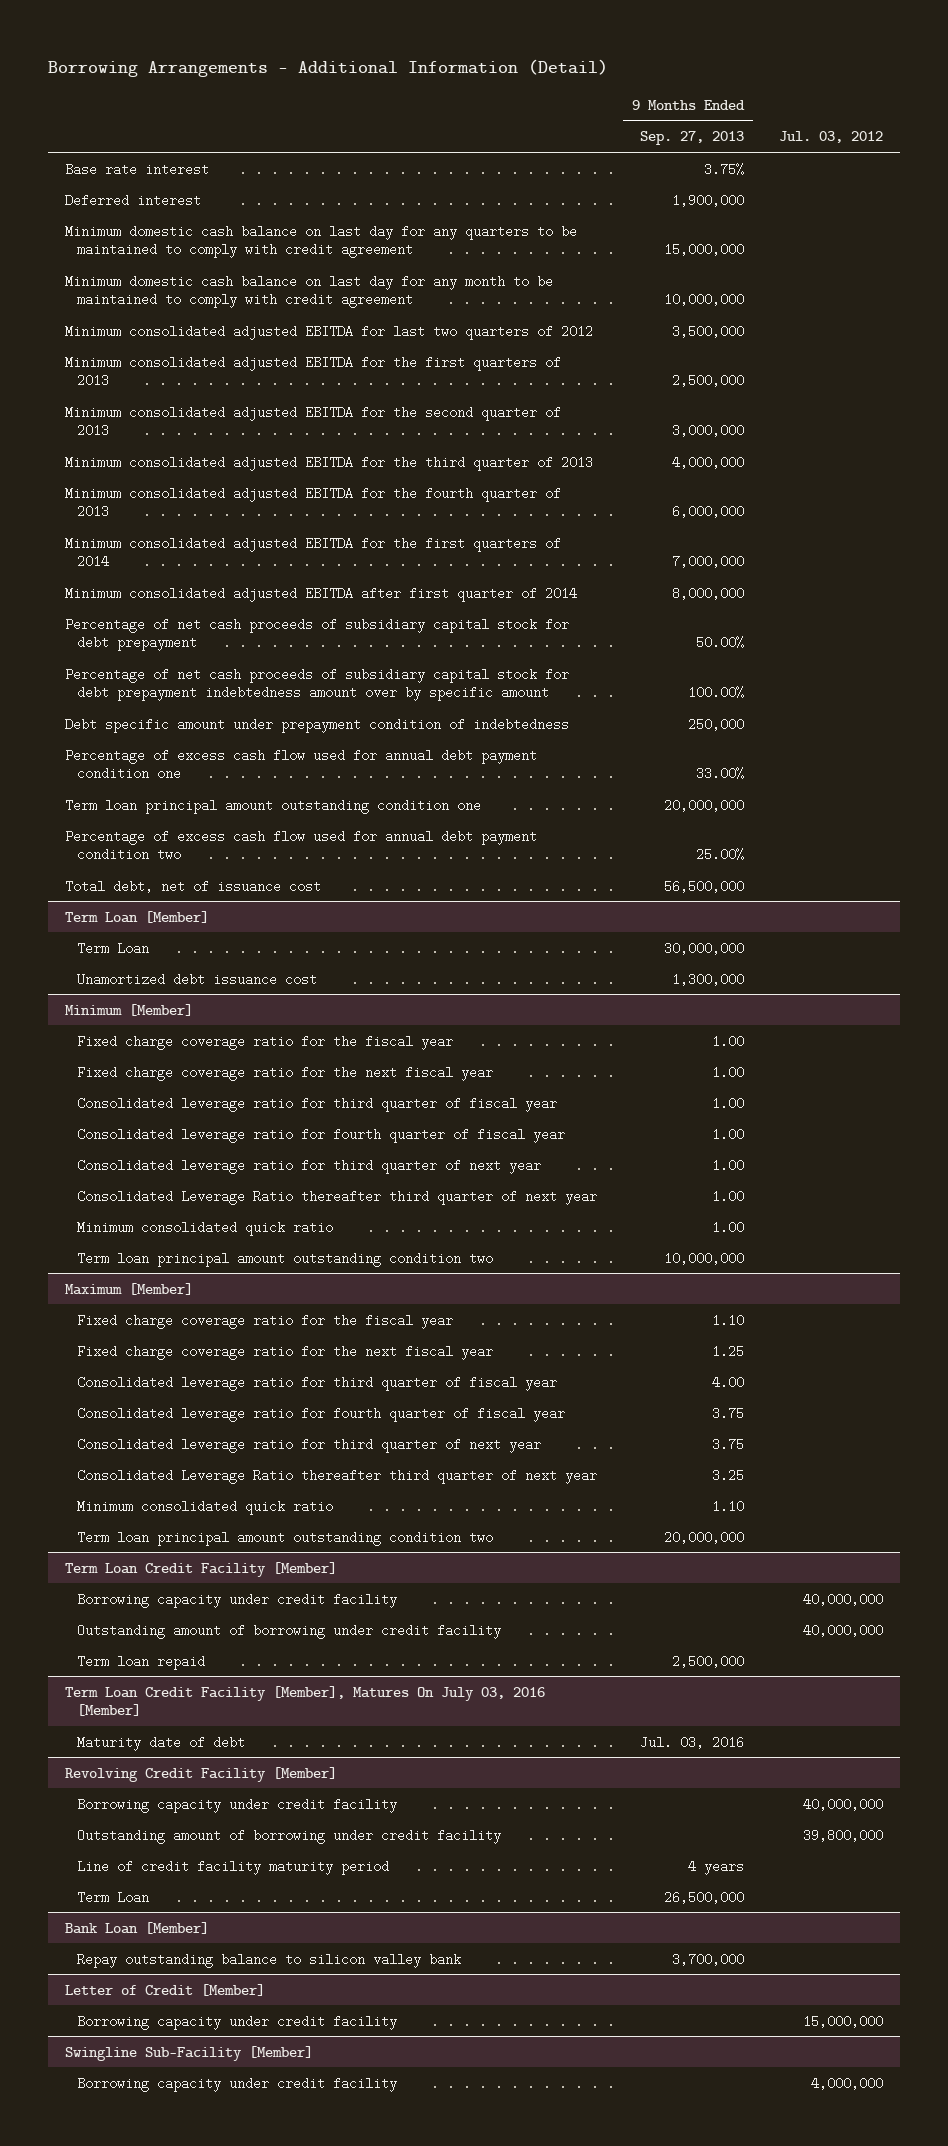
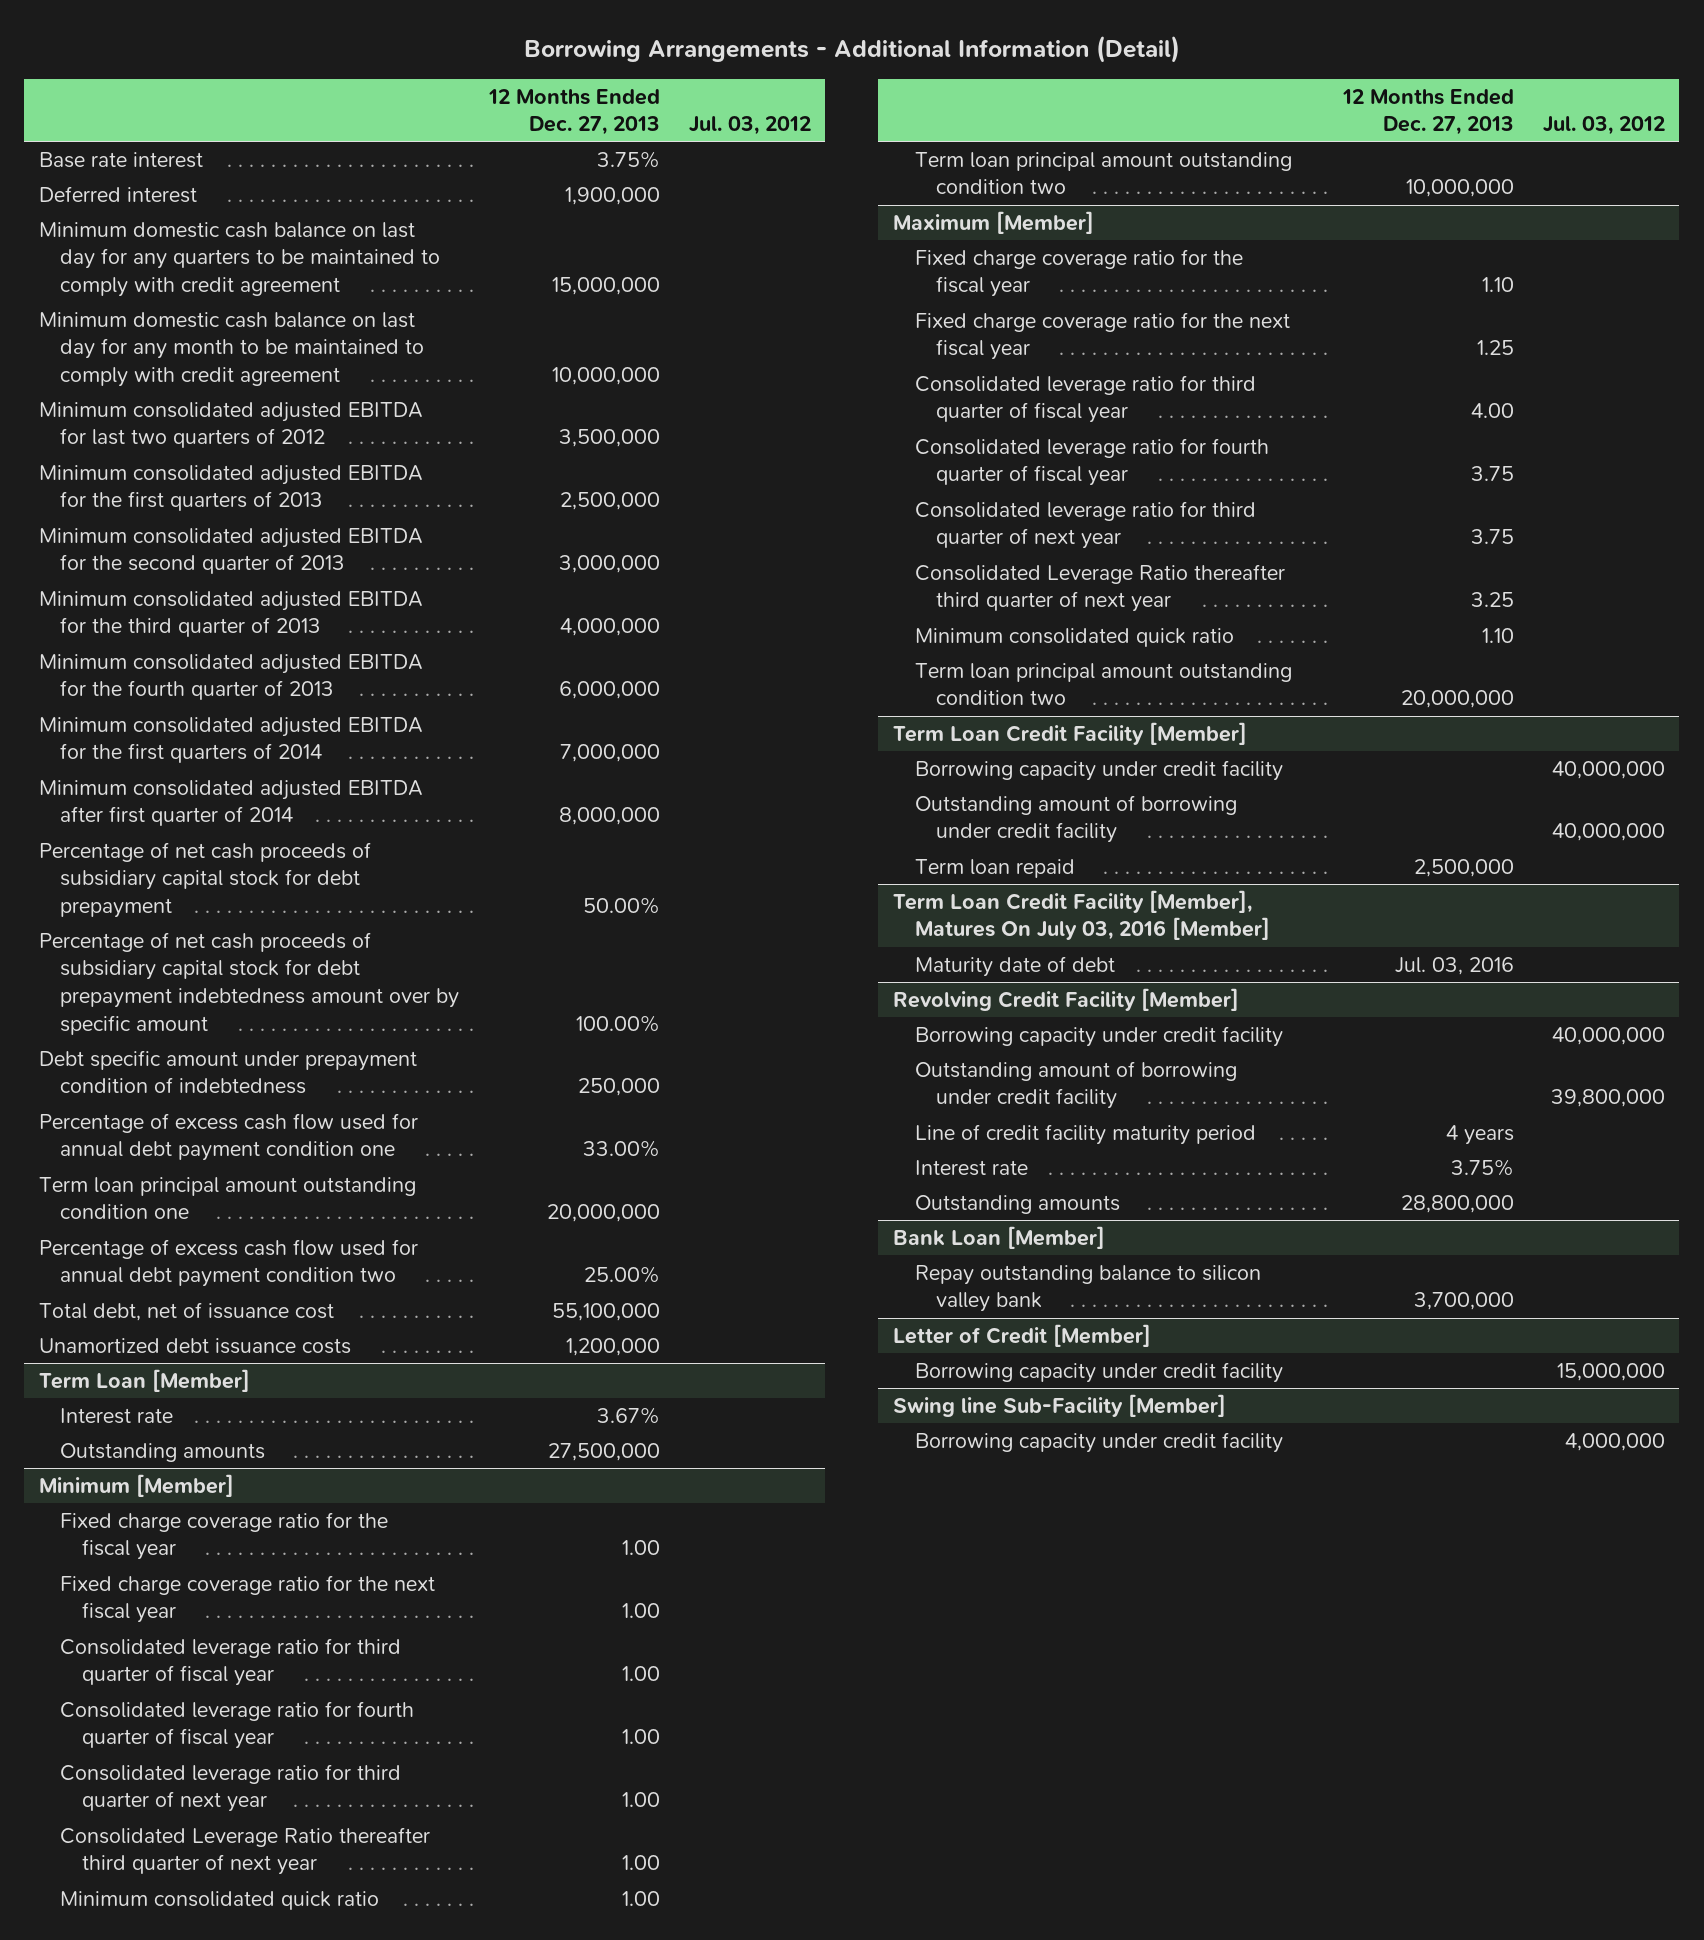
- | 9 Months Ended Sep. 27, 2013 | Jul. 03, 2012
+ | 12 Months Ended Dec. 27, 2013 | Jul. 03, 2012
+ Unamortized debt issuance costs | 1,200,000 |
@ Term Loan [Member]
- Term Loan | 30,000,000 |
- Unamortized debt issuance cost | 1,300,000 |
+ Interest rate | 3.67% |
+ Outstanding amounts | 27,500,000 |
@ Revolving Credit Facility [Member]
- Term Loan | 26,500,000 |
+ Interest rate | 3.75% |
+ Outstanding amounts | 28,800,000 |
- Swingline Sub-Facility [Member]
+ Swing line Sub-Facility [Member]

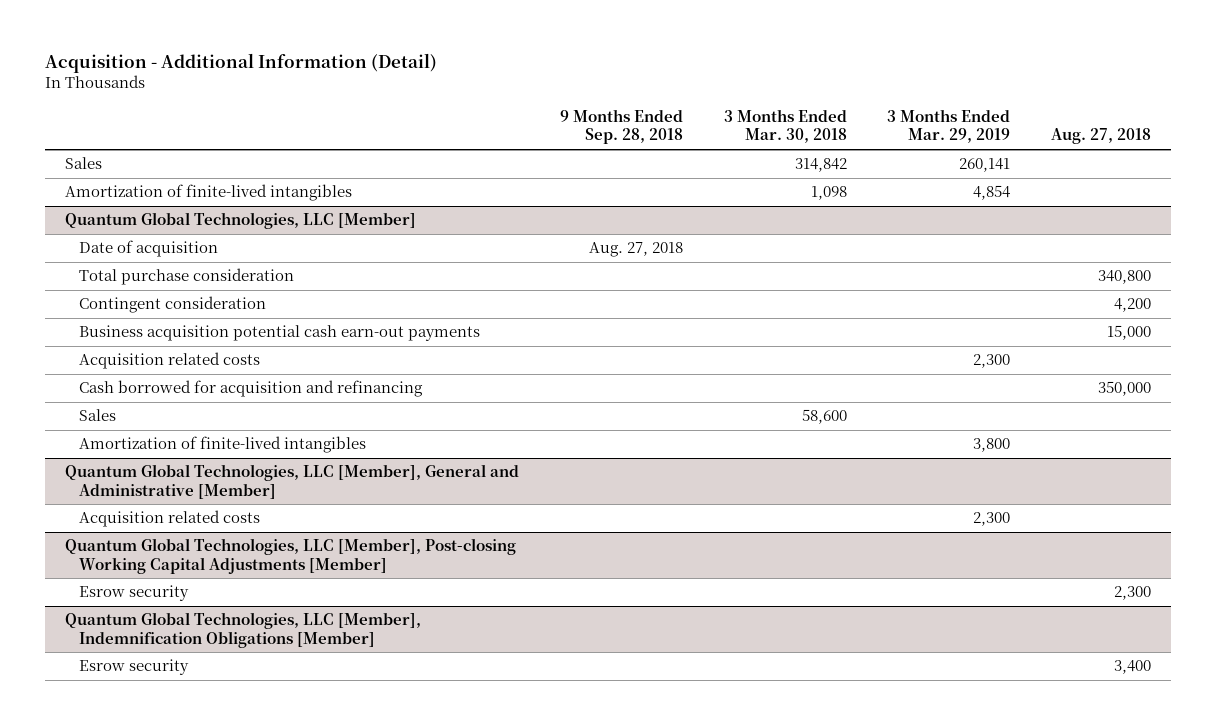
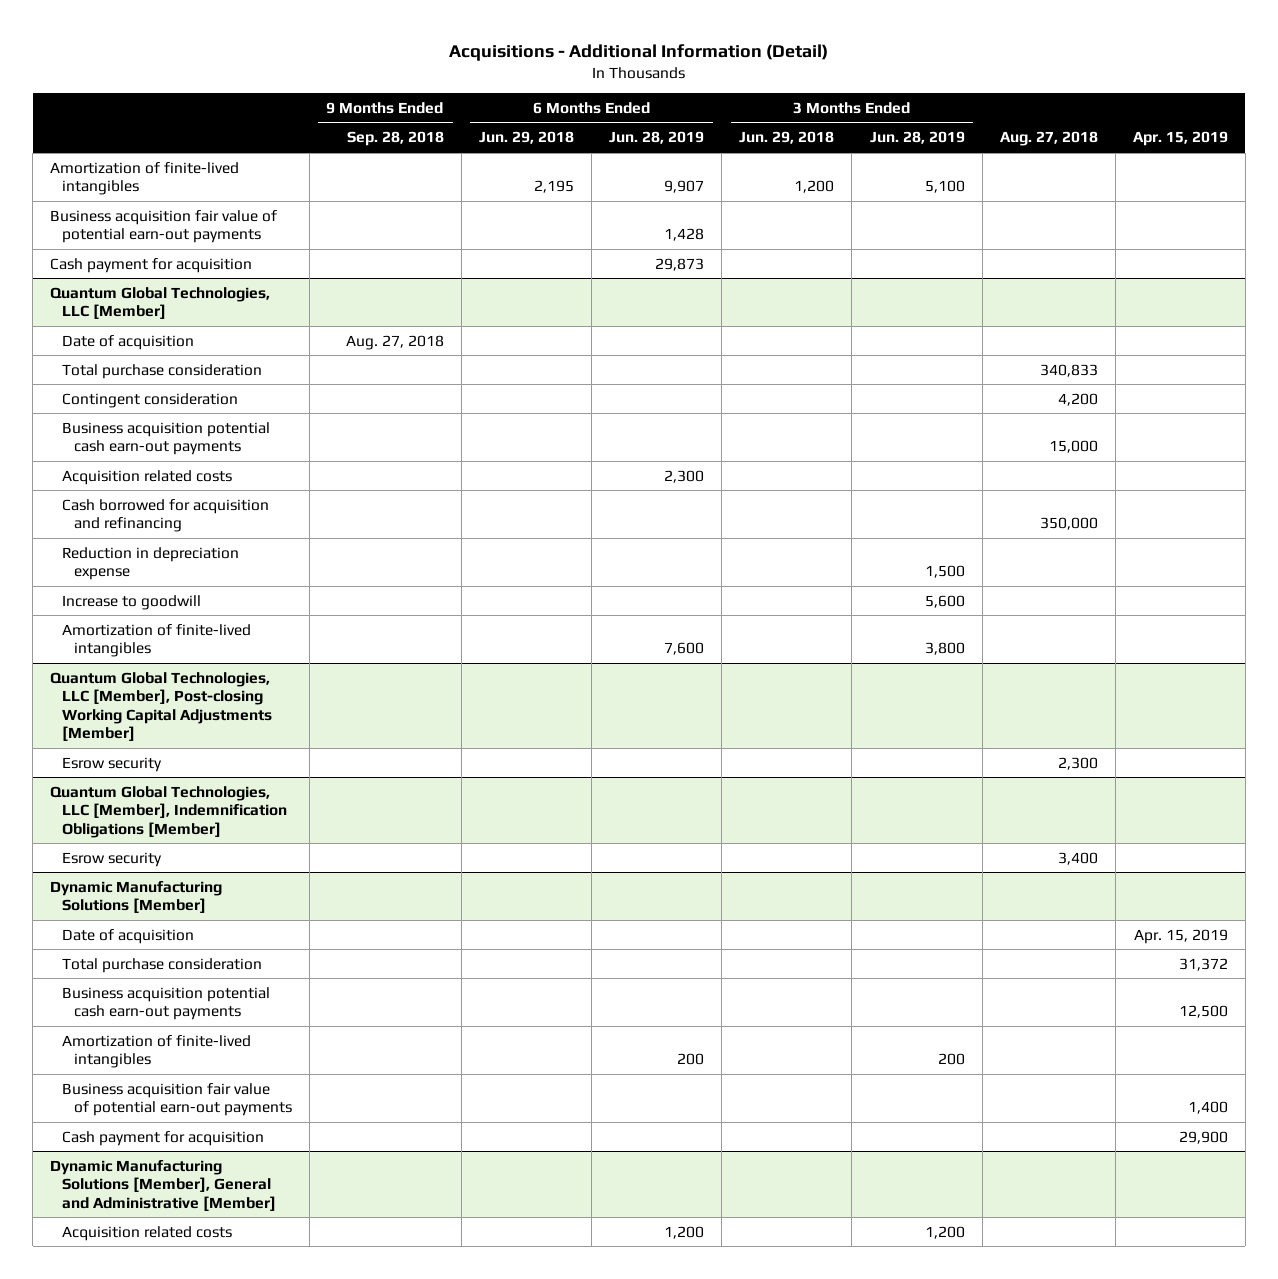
- Acquisition - Additional Information (Detail)
+ Acquisitions - Additional Information (Detail)
- | 9 Months Ended Sep. 28, 2018 | 3 Months Ended Mar. 30, 2018 | 3 Months Ended Mar. 29, 2019 | Aug. 27, 2018
+ | 9 Months Ended Sep. 28, 2018 | 6 Months Ended Jun. 29, 2018 | 6 Months Ended Jun. 28, 2019 | 3 Months Ended Jun. 29, 2018 | 3 Months Ended Jun. 28, 2019 | Aug. 27, 2018 | Apr. 15, 2019
- Sales | | 314,842 | 260,141 |
+ Business acquisition fair value of potential earn-out payments | | | 1,428 | | | |
+ Cash payment for acquisition | | | 29,873 | | | |
@ Quantum Global Technologies, LLC [Member]
- Total purchase consideration | | | | 340,800
+ Total purchase consideration | | | | | | 340,833 |
- Sales | | 58,600 | |
+ Reduction in depreciation expense | | | | | 1,500 | |
+ Increase to goodwill | | | | | 5,600 | |
- Quantum Global Technologies, LLC [Member], General and Administrative [Member]
- Acquisition related costs | | | 2,300 |
+ Dynamic Manufacturing Solutions [Member]
+ Date of acquisition | | | | | | | Apr. 15, 2019
+ Total purchase consideration | | | | | | | 31,372
+ Business acquisition potential cash earn-out payments | | | | | | | 12,500
+ Amortization of finite-lived intangibles | | | 200 | | 200 | |
+ Business acquisition fair value of potential earn-out payments | | | | | | | 1,400
+ Cash payment for acquisition | | | | | | | 29,900
+ Dynamic Manufacturing Solutions [Member], General and Administrative [Member]
+ Acquisition related costs | | | 1,200 | | 1,200 | |

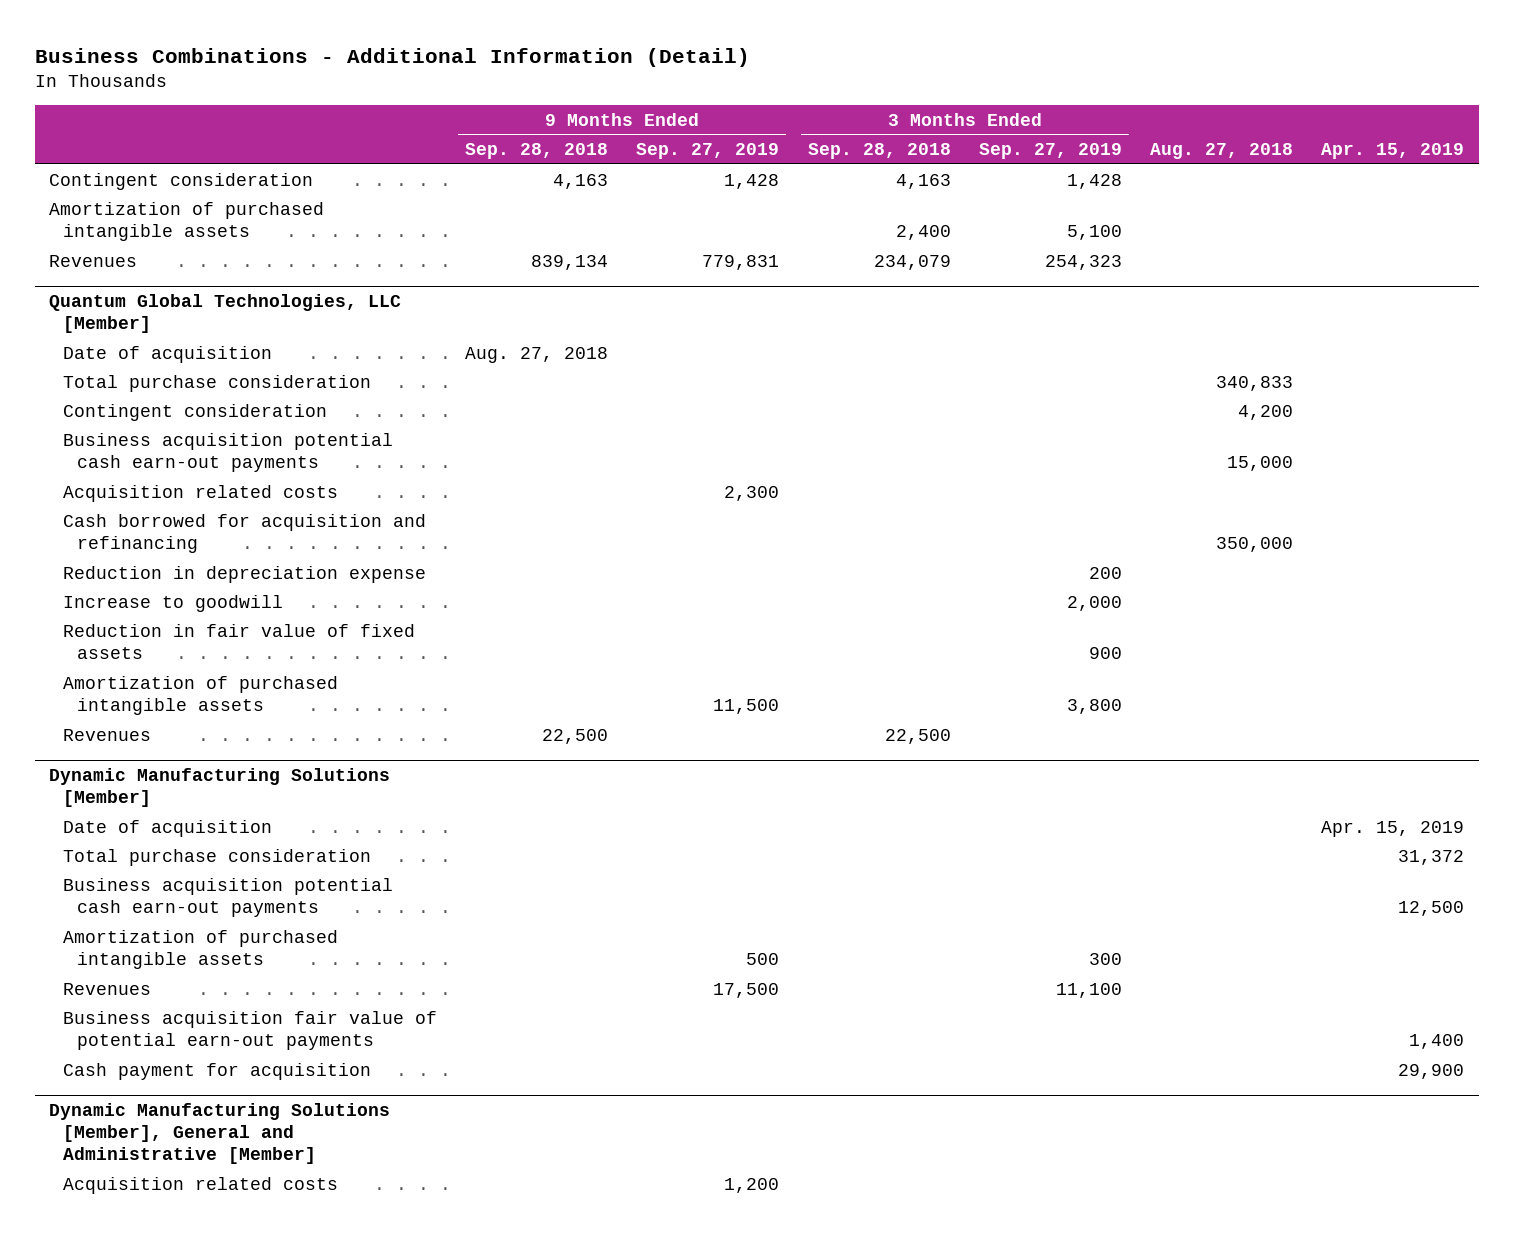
- Acquisitions - Additional Information (Detail)
+ Business Combinations - Additional Information (Detail)
- | 9 Months Ended Sep. 28, 2018 | 6 Months Ended Jun. 29, 2018 | 6 Months Ended Jun. 28, 2019 | 3 Months Ended Jun. 29, 2018 | 3 Months Ended Jun. 28, 2019 | Aug. 27, 2018 | Apr. 15, 2019
+ | 9 Months Ended Sep. 28, 2018 | 9 Months Ended Sep. 27, 2019 | 3 Months Ended Sep. 28, 2018 | 3 Months Ended Sep. 27, 2019 | Aug. 27, 2018 | Apr. 15, 2019
- Amortization of finite-lived intangibles | | 2,195 | 9,907 | 1,200 | 5,100 | |
- Business acquisition fair value of potential earn-out payments | | | 1,428 | | | |
- Cash payment for acquisition | | | 29,873 | | | |
+ Contingent consideration | 4,163 | 1,428 | 4,163 | 1,428 | |
+ Amortization of purchased intangible assets | | | 2,400 | 5,100 | |
+ Revenues | 839,134 | 779,831 | 234,079 | 254,323 | |
@ Quantum Global Technologies, LLC [Member]
- Amortization of finite-lived intangibles | | | 7,600 | | 3,800 | |
- Quantum Global Technologies, LLC [Member], Post-closing Working Capital Adjustments [Member]
- Esrow security | | | | | | 2,300 |
- Quantum Global Technologies, LLC [Member], Indemnification Obligations [Member]
- Esrow security | | | | | | 3,400 |
@ Quantum Global Technologies, LLC [Member]
+ Reduction in fair value of fixed assets | | | | 900 | |
+ Amortization of purchased intangible assets | | 11,500 | | 3,800 | |
+ Revenues | 22,500 | | 22,500 | | |
@ Dynamic Manufacturing Solutions [Member]
- Amortization of finite-lived intangibles | | | 200 | | 200 | |
+ Amortization of purchased intangible assets | | 500 | | 300 | |
+ Revenues | | 17,500 | | 11,100 | |

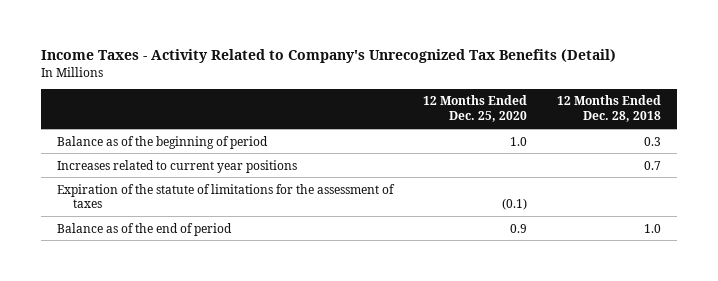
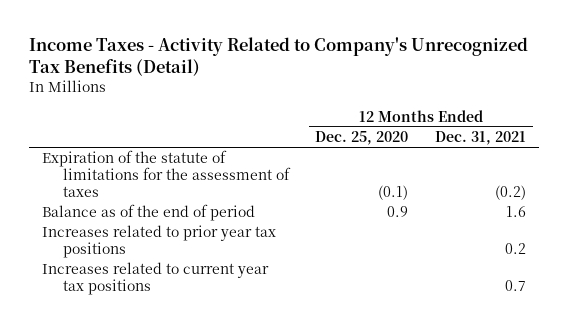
- | 12 Months Ended Dec. 25, 2020 | 12 Months Ended Dec. 28, 2018
+ | 12 Months Ended Dec. 25, 2020 | 12 Months Ended Dec. 31, 2021
- Balance as of the beginning of period | 1.0 | 0.3
- Increases related to current year positions | | 0.7
+ Increases related to prior year tax positions | | 0.2
+ Increases related to current year tax positions | | 0.7

